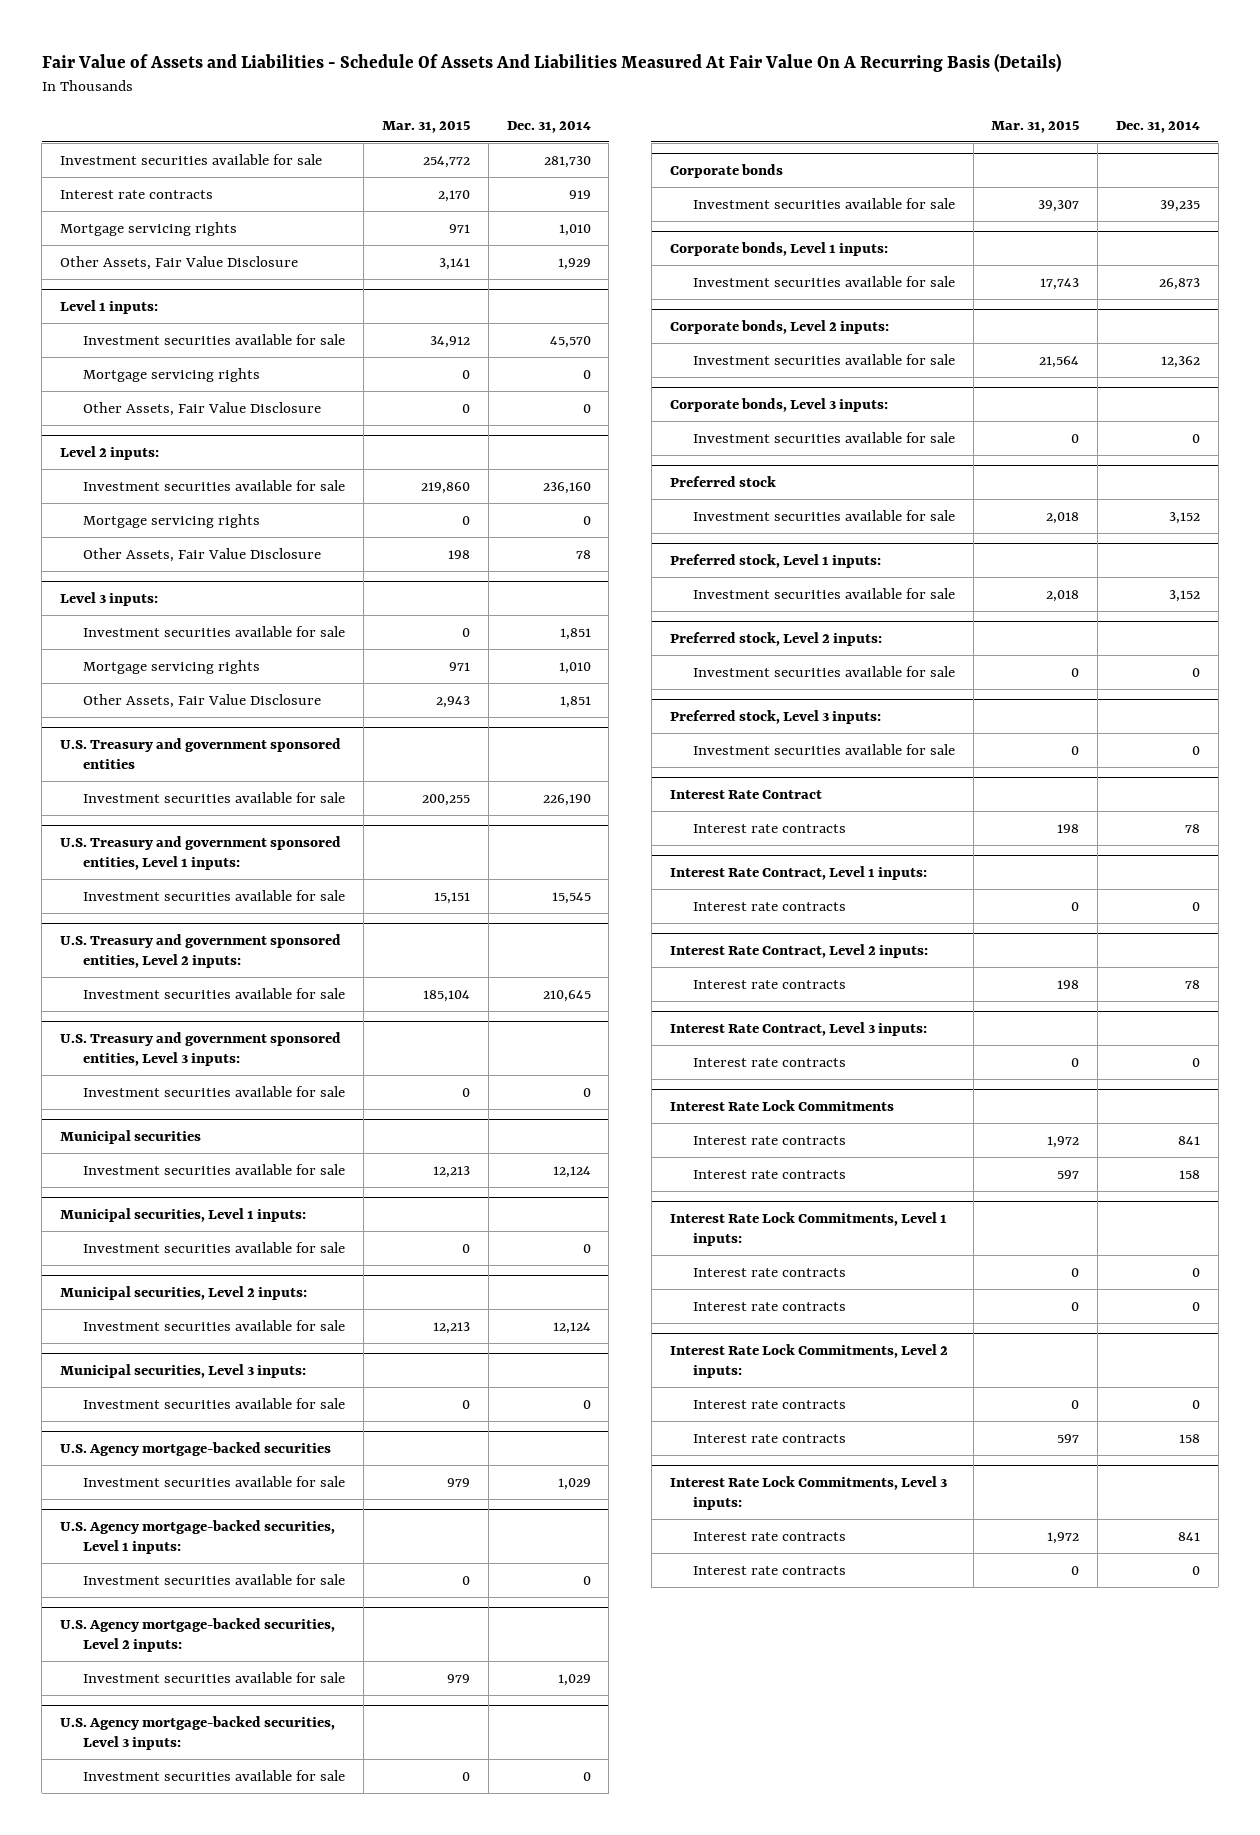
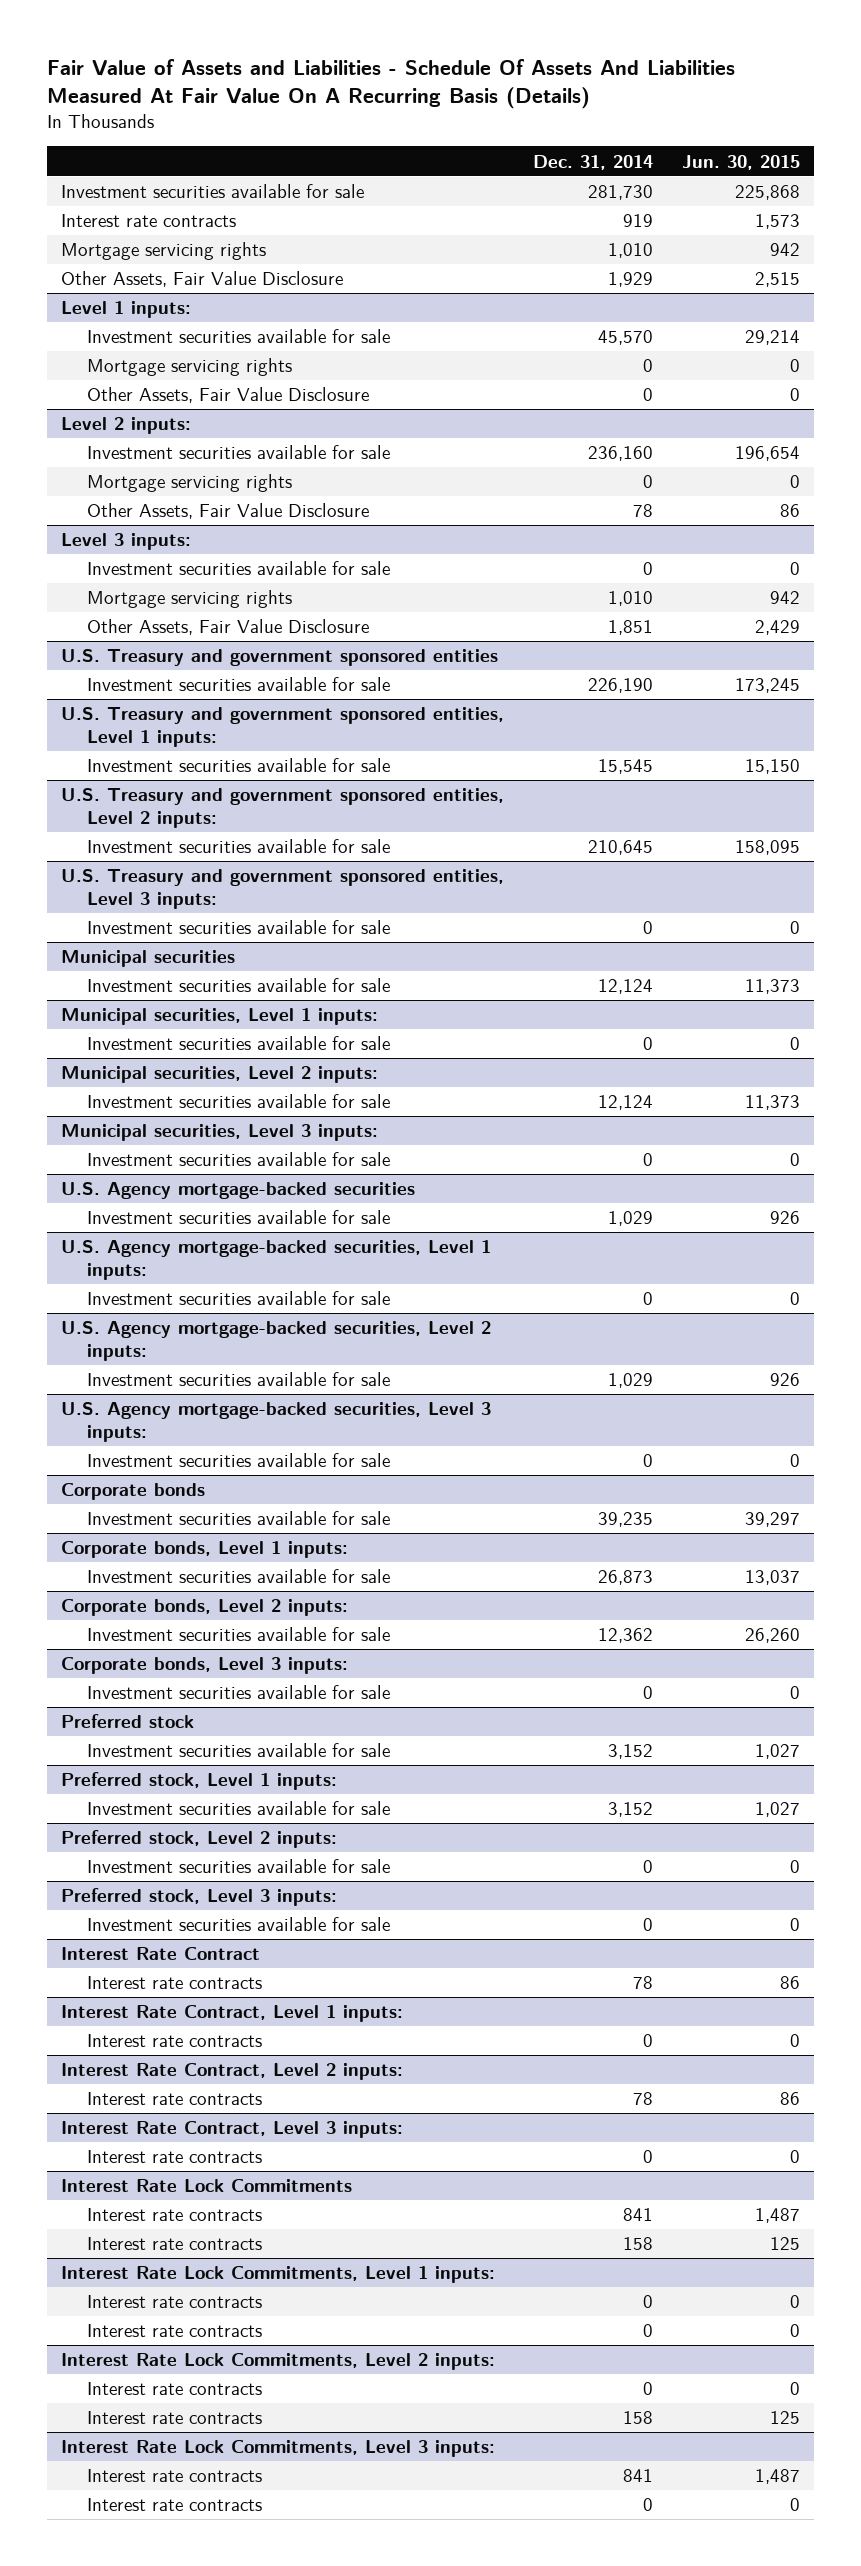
- | Mar. 31, 2015 | Dec. 31, 2014
+ | Dec. 31, 2014 | Jun. 30, 2015
@ Level 3 inputs:
- Investment securities available for sale | 0 | 1,851
+ Investment securities available for sale | 0 | 0

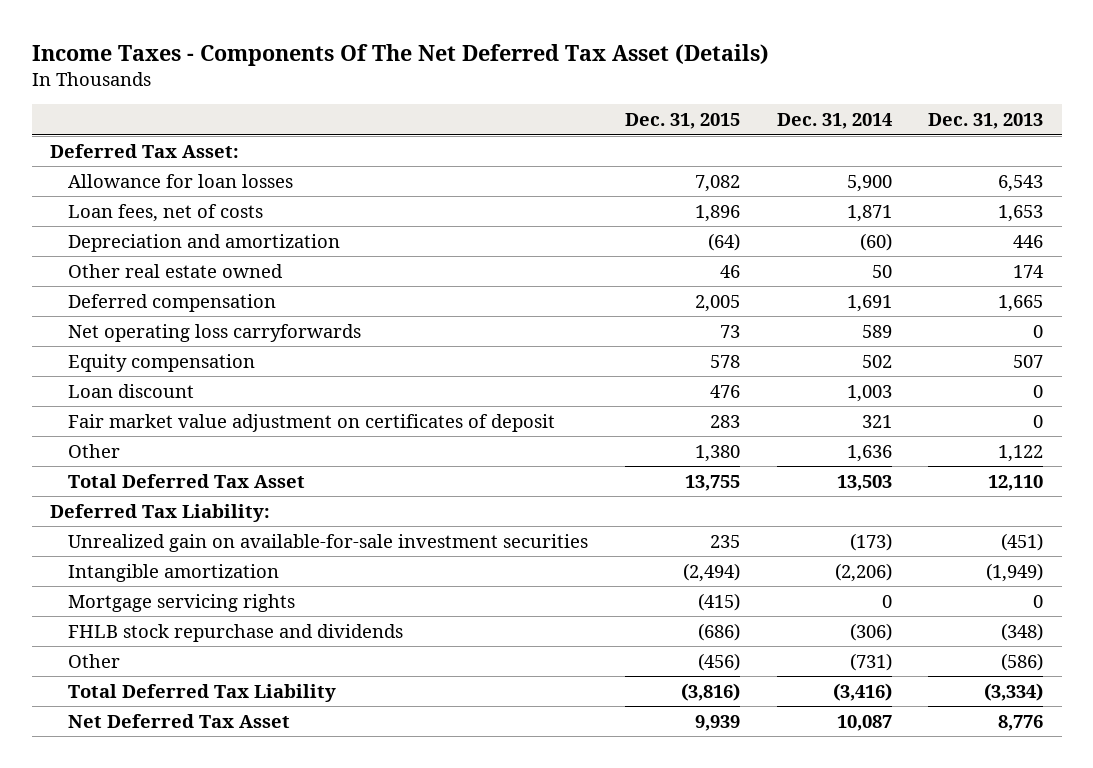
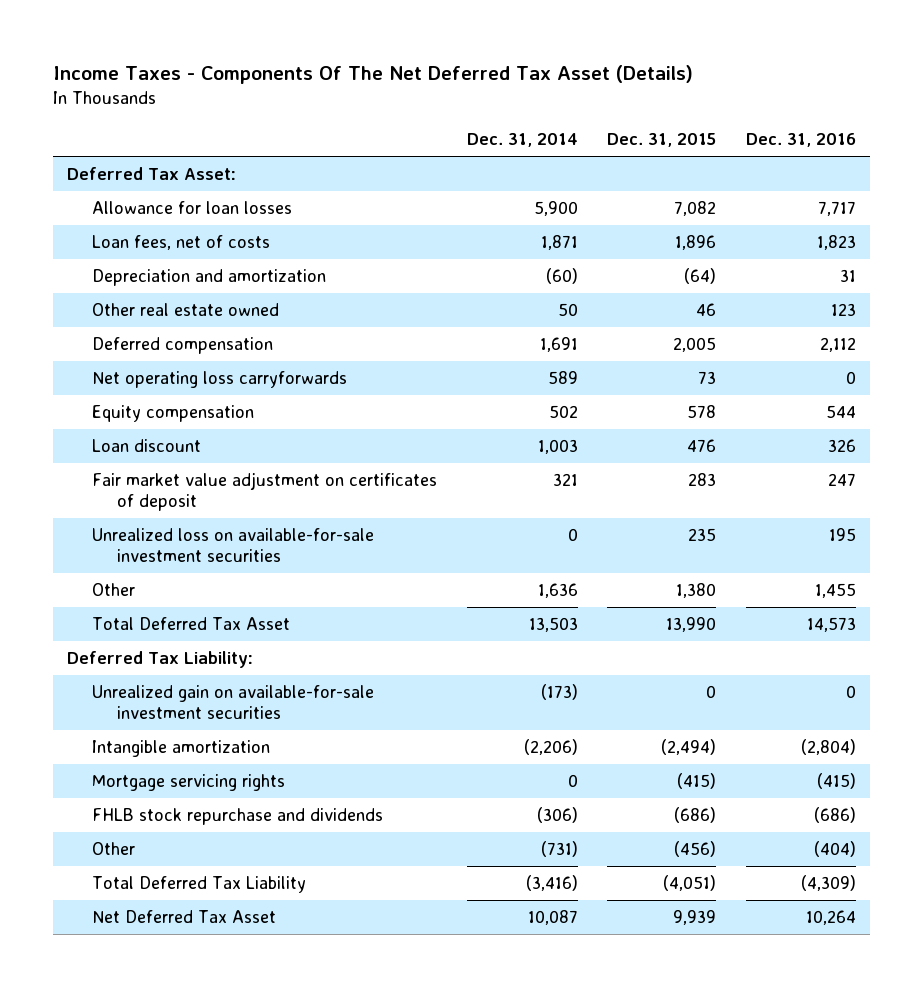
- | Dec. 31, 2015 | Dec. 31, 2014 | Dec. 31, 2013
+ | Dec. 31, 2014 | Dec. 31, 2015 | Dec. 31, 2016
+ Unrealized loss on available-for-sale investment securities | 0 | 235 | 195
- Total Deferred Tax Asset | 13,755 | 13,503 | 12,110
+ Total Deferred Tax Asset | 13,503 | 13,990 | 14,573
- Unrealized gain on available-for-sale investment securities | 235 | (173) | (451)
+ Unrealized gain on available-for-sale investment securities | (173) | 0 | 0
- Total Deferred Tax Liability | (3,816) | (3,416) | (3,334)
+ Total Deferred Tax Liability | (3,416) | (4,051) | (4,309)

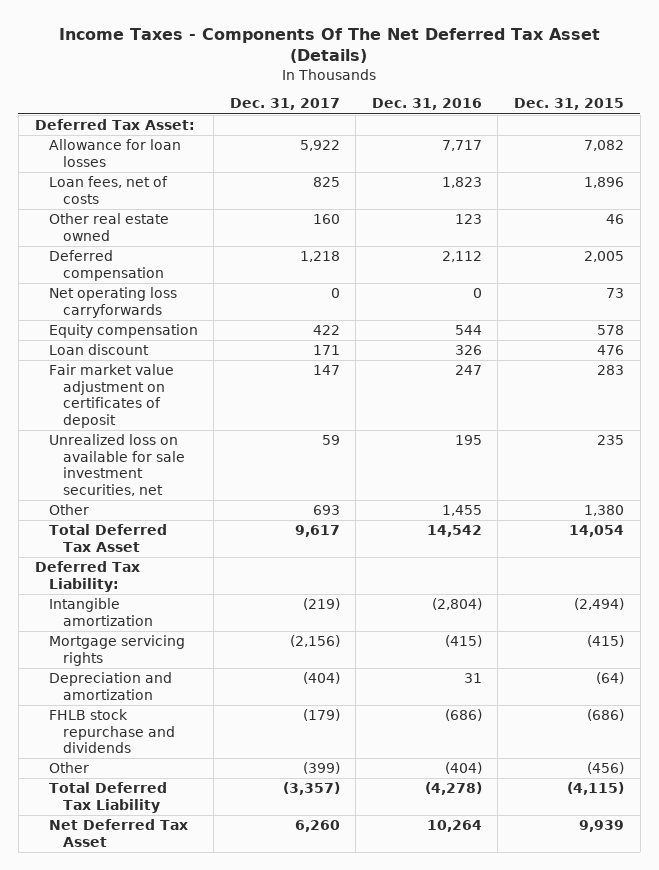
- | Dec. 31, 2014 | Dec. 31, 2015 | Dec. 31, 2016
+ | Dec. 31, 2017 | Dec. 31, 2016 | Dec. 31, 2015
- Unrealized loss on available-for-sale investment securities | 0 | 235 | 195
+ Unrealized loss on available for sale investment securities, net | 59 | 195 | 235
- Total Deferred Tax Asset | 13,503 | 13,990 | 14,573
+ Total Deferred Tax Asset | 9,617 | 14,542 | 14,054
- Unrealized gain on available-for-sale investment securities | (173) | 0 | 0
moved down: Depreciation and amortization | (404) | 31 | (64)
- Total Deferred Tax Liability | (3,416) | (4,051) | (4,309)
+ Total Deferred Tax Liability | (3,357) | (4,278) | (4,115)

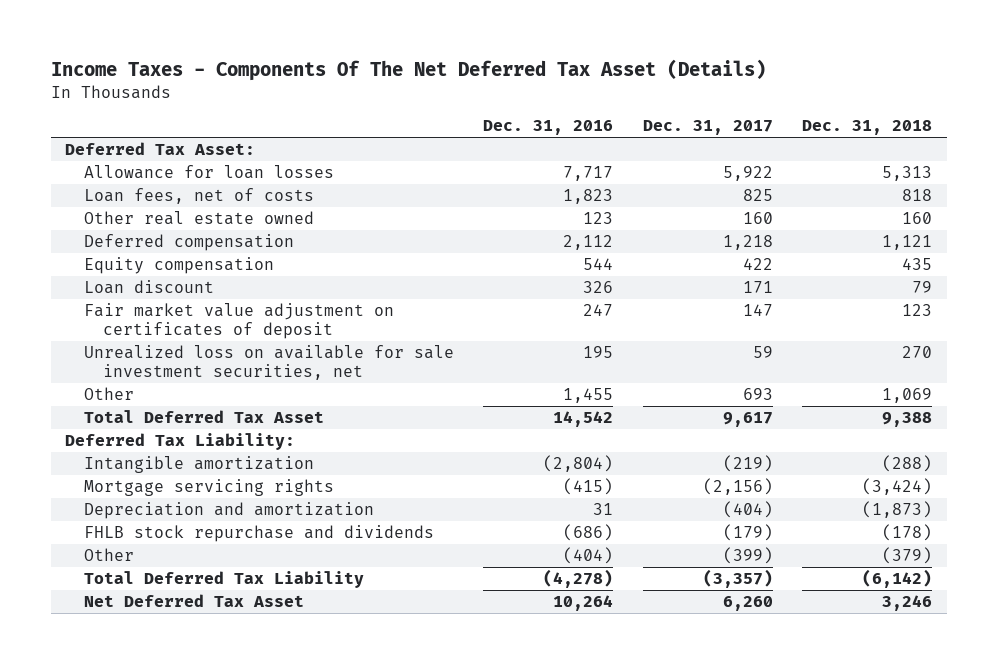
- | Dec. 31, 2017 | Dec. 31, 2016 | Dec. 31, 2015
+ | Dec. 31, 2016 | Dec. 31, 2017 | Dec. 31, 2018
- Net operating loss carryforwards | 0 | 0 | 73

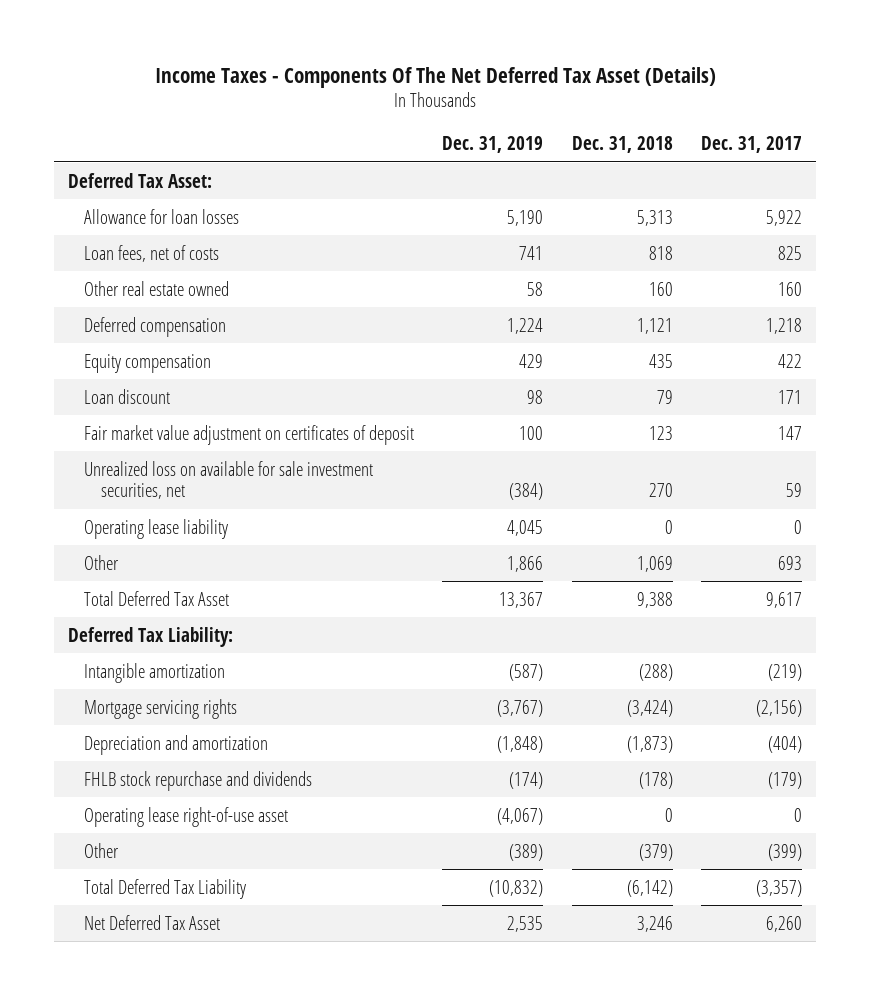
- | Dec. 31, 2016 | Dec. 31, 2017 | Dec. 31, 2018
+ | Dec. 31, 2019 | Dec. 31, 2018 | Dec. 31, 2017
+ Operating lease liability | 4,045 | 0 | 0
+ Operating lease right-of-use asset | (4,067) | 0 | 0

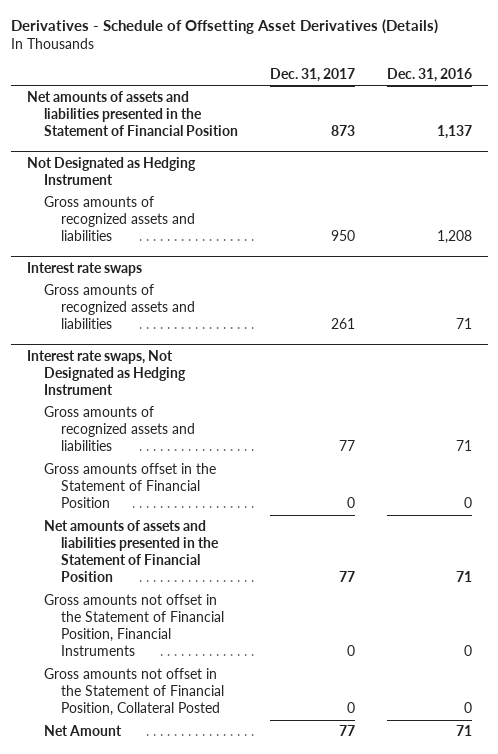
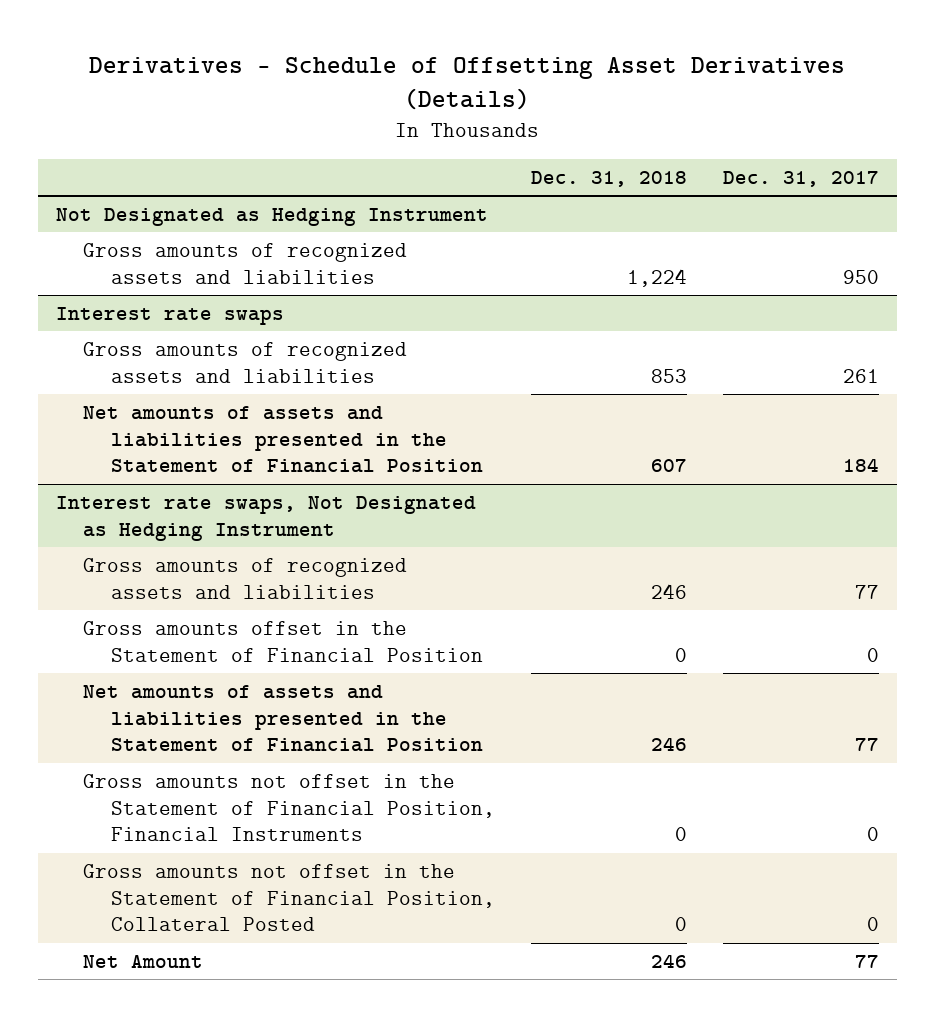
- | Dec. 31, 2017 | Dec. 31, 2016
+ | Dec. 31, 2018 | Dec. 31, 2017
- Net amounts of assets and liabilities presented in the Statement of Financial Position | 873 | 1,137
@ Interest rate swaps
+ Net amounts of assets and liabilities presented in the Statement of Financial Position | 607 | 184

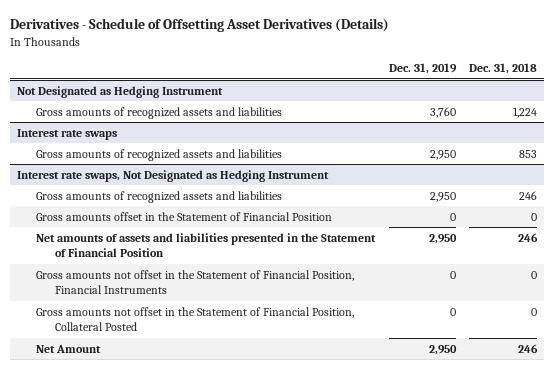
- | Dec. 31, 2018 | Dec. 31, 2017
+ | Dec. 31, 2019 | Dec. 31, 2018
@ Interest rate swaps
- Net amounts of assets and liabilities presented in the Statement of Financial Position | 607 | 184

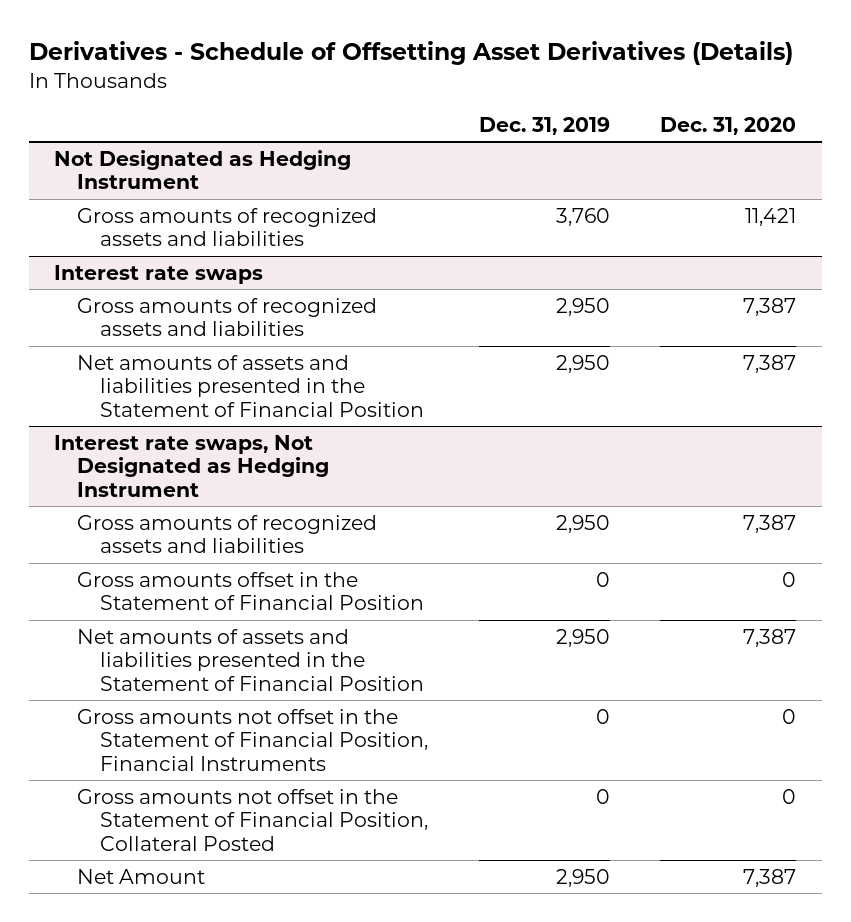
- | Dec. 31, 2019 | Dec. 31, 2018
+ | Dec. 31, 2019 | Dec. 31, 2020
@ Interest rate swaps
+ Net amounts of assets and liabilities presented in the Statement of Financial Position | 2,950 | 7,387

